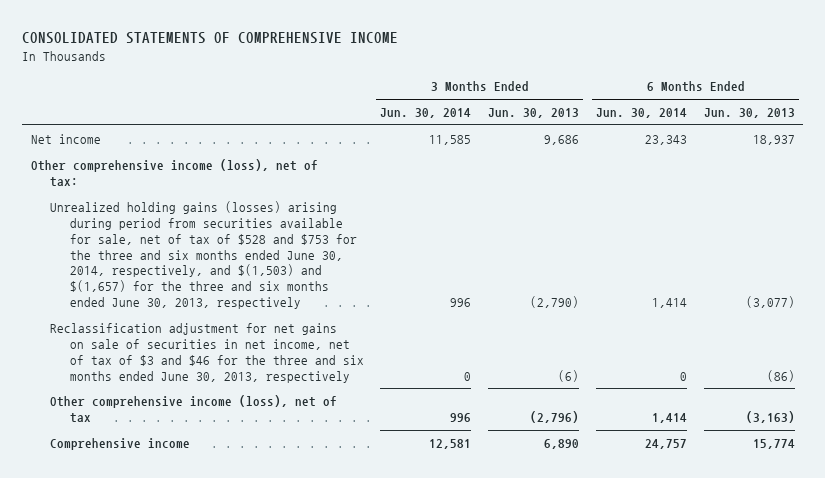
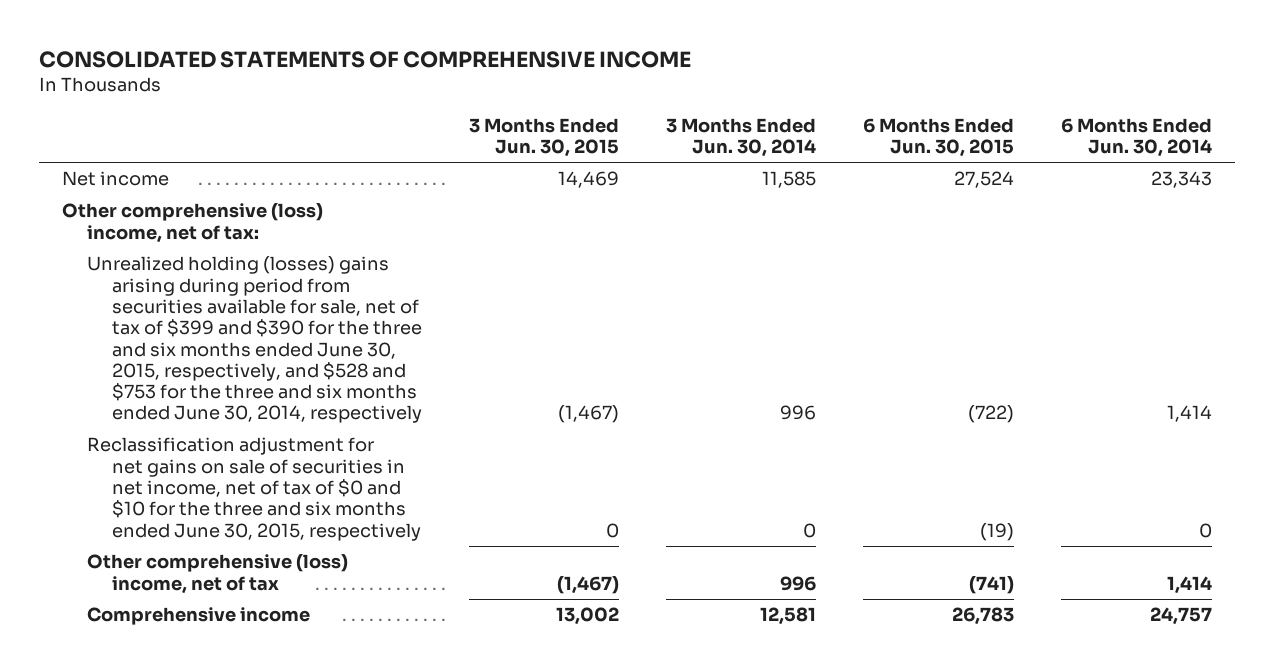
- | 3 Months Ended Jun. 30, 2014 | 3 Months Ended Jun. 30, 2013 | 6 Months Ended Jun. 30, 2014 | 6 Months Ended Jun. 30, 2013
+ | 3 Months Ended Jun. 30, 2015 | 3 Months Ended Jun. 30, 2014 | 6 Months Ended Jun. 30, 2015 | 6 Months Ended Jun. 30, 2014
- Other comprehensive income (loss), net of tax:
- Unrealized holding gains (losses) arising during period from securities available for sale, net of tax of $528 and $753 for the three and six months ended June 30, 2014, respectively, and $(1,503) and $(1,657) for the three and six months ended June 30, 2013, respectively | 996 | (2,790) | 1,414 | (3,077)
- Reclassification adjustment for net gains on sale of securities in net income, net of tax of $3 and $46 for the three and six months ended June 30, 2013, respectively | 0 | (6) | 0 | (86)
- Other comprehensive income (loss), net of tax | 996 | (2,796) | 1,414 | (3,163)
+ Other comprehensive (loss) income, net of tax:
+ Unrealized holding (losses) gains arising during period from securities available for sale, net of tax of $399 and $390 for the three and six months ended June 30, 2015, respectively, and $528 and $753 for the three and six months ended June 30, 2014, respectively | (1,467) | 996 | (722) | 1,414
+ Reclassification adjustment for net gains on sale of securities in net income, net of tax of $0 and $10 for the three and six months ended June 30, 2015, respectively | 0 | 0 | (19) | 0
+ Other comprehensive (loss) income, net of tax | (1,467) | 996 | (741) | 1,414

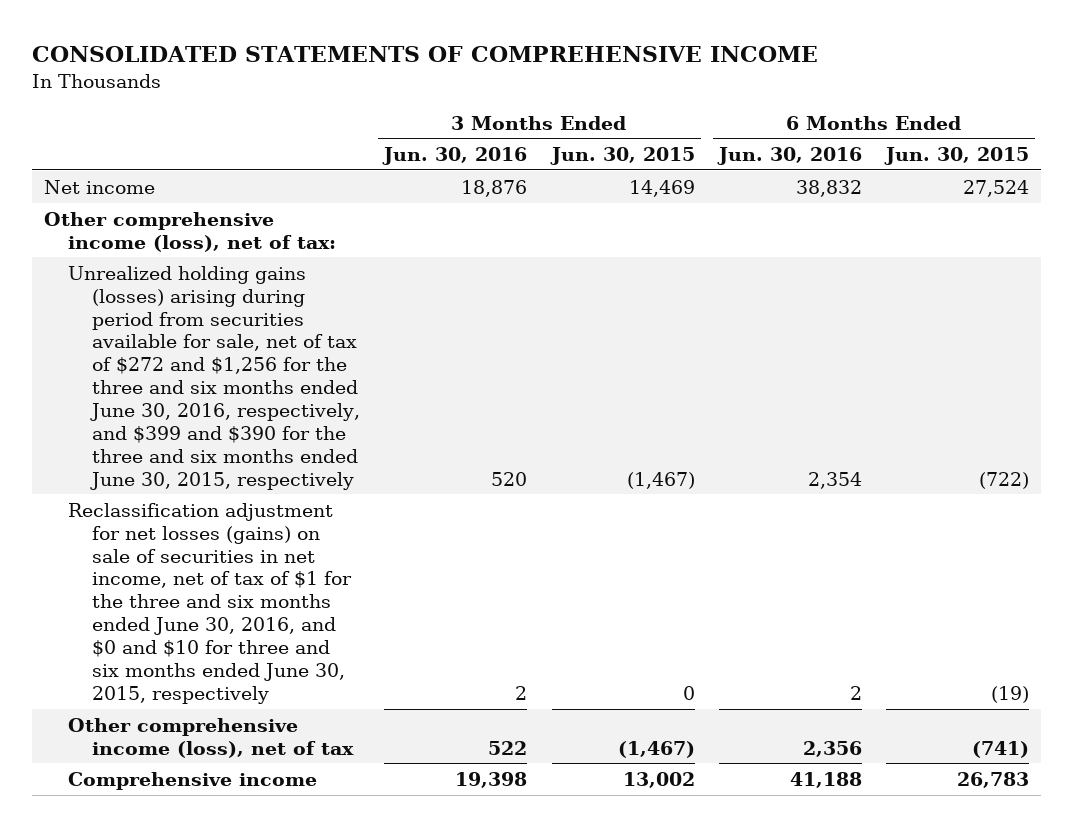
- | 3 Months Ended Jun. 30, 2015 | 3 Months Ended Jun. 30, 2014 | 6 Months Ended Jun. 30, 2015 | 6 Months Ended Jun. 30, 2014
+ | 3 Months Ended Jun. 30, 2016 | 3 Months Ended Jun. 30, 2015 | 6 Months Ended Jun. 30, 2016 | 6 Months Ended Jun. 30, 2015
- Other comprehensive (loss) income, net of tax:
- Unrealized holding (losses) gains arising during period from securities available for sale, net of tax of $399 and $390 for the three and six months ended June 30, 2015, respectively, and $528 and $753 for the three and six months ended June 30, 2014, respectively | (1,467) | 996 | (722) | 1,414
- Reclassification adjustment for net gains on sale of securities in net income, net of tax of $0 and $10 for the three and six months ended June 30, 2015, respectively | 0 | 0 | (19) | 0
- Other comprehensive (loss) income, net of tax | (1,467) | 996 | (741) | 1,414
+ Other comprehensive income (loss), net of tax:
+ Unrealized holding gains (losses) arising during period from securities available for sale, net of tax of $272 and $1,256 for the three and six months ended June 30, 2016, respectively, and $399 and $390 for the three and six months ended June 30, 2015, respectively | 520 | (1,467) | 2,354 | (722)
+ Reclassification adjustment for net losses (gains) on sale of securities in net income, net of tax of $1 for the three and six months ended June 30, 2016, and $0 and $10 for three and six months ended June 30, 2015, respectively | 2 | 0 | 2 | (19)
+ Other comprehensive income (loss), net of tax | 522 | (1,467) | 2,356 | (741)

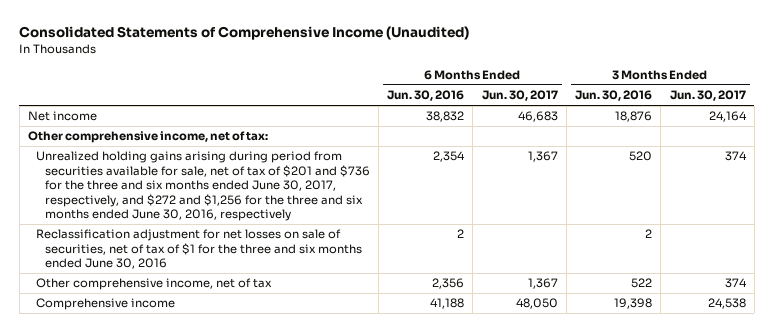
- CONSOLIDATED STATEMENTS OF COMPREHENSIVE INCOME
+ Consolidated Statements of Comprehensive Income (Unaudited)
- | 3 Months Ended Jun. 30, 2016 | 3 Months Ended Jun. 30, 2015 | 6 Months Ended Jun. 30, 2016 | 6 Months Ended Jun. 30, 2015
+ | 6 Months Ended Jun. 30, 2016 | 6 Months Ended Jun. 30, 2017 | 3 Months Ended Jun. 30, 2016 | 3 Months Ended Jun. 30, 2017
- Other comprehensive income (loss), net of tax:
- Unrealized holding gains (losses) arising during period from securities available for sale, net of tax of $272 and $1,256 for the three and six months ended June 30, 2016, respectively, and $399 and $390 for the three and six months ended June 30, 2015, respectively | 520 | (1,467) | 2,354 | (722)
- Reclassification adjustment for net losses (gains) on sale of securities in net income, net of tax of $1 for the three and six months ended June 30, 2016, and $0 and $10 for three and six months ended June 30, 2015, respectively | 2 | 0 | 2 | (19)
- Other comprehensive income (loss), net of tax | 522 | (1,467) | 2,356 | (741)
+ Other comprehensive income, net of tax:
+ Unrealized holding gains arising during period from securities available for sale, net of tax of $201 and $736 for the three and six months ended June 30, 2017, respectively, and $272 and $1,256 for the three and six months ended June 30, 2016, respectively | 2,354 | 1,367 | 520 | 374
+ Reclassification adjustment for net losses on sale of securities, net of tax of $1 for the three and six months ended June 30, 2016 | 2 | | 2 |
+ Other comprehensive income, net of tax | 2,356 | 1,367 | 522 | 374

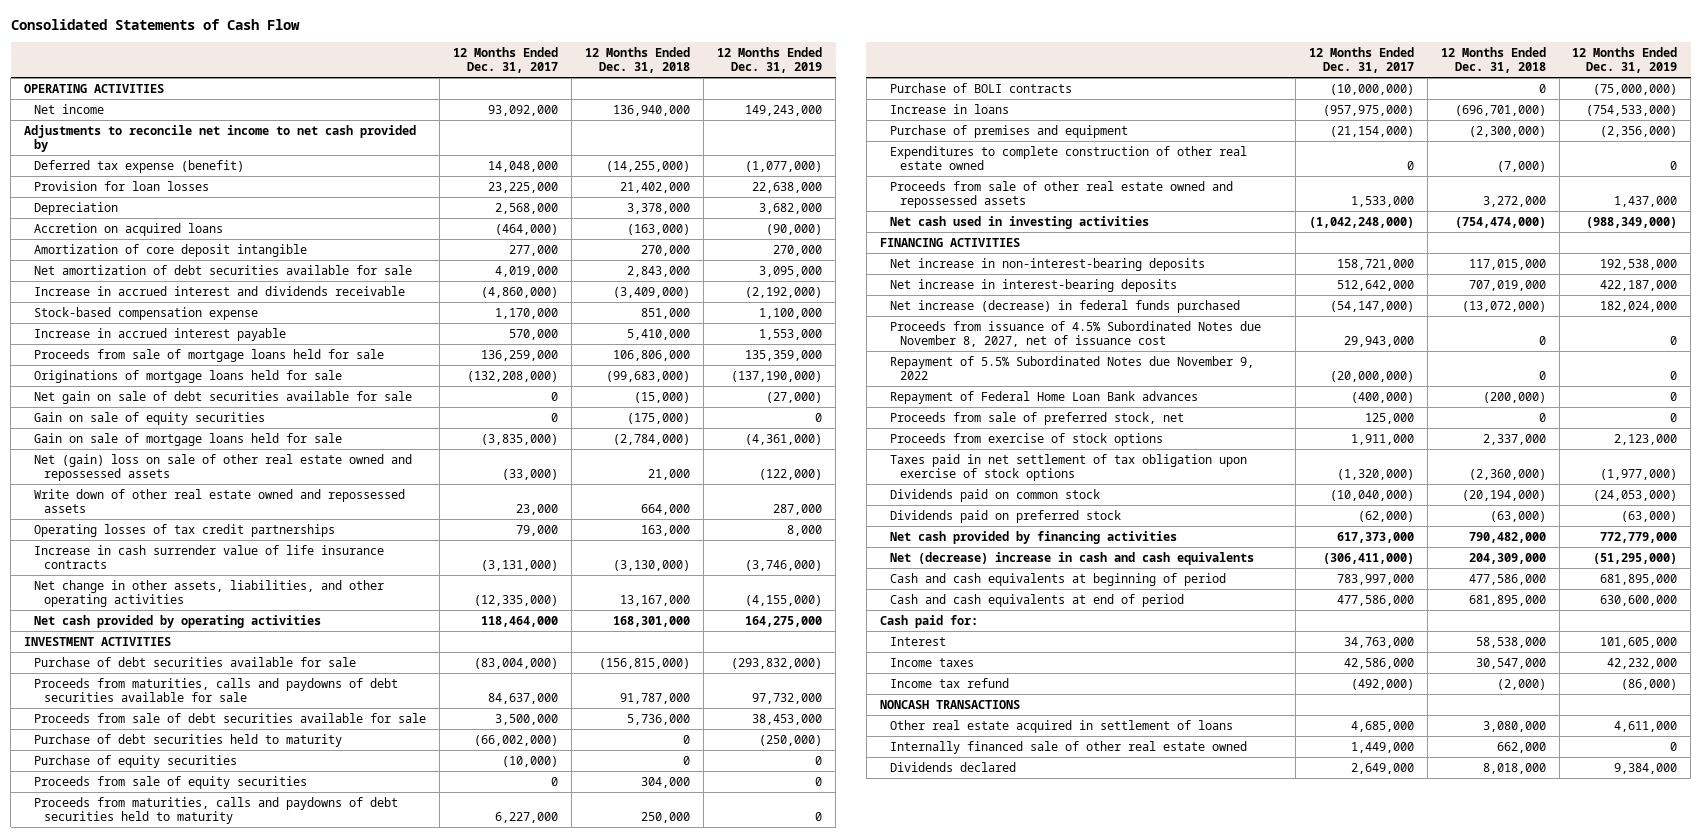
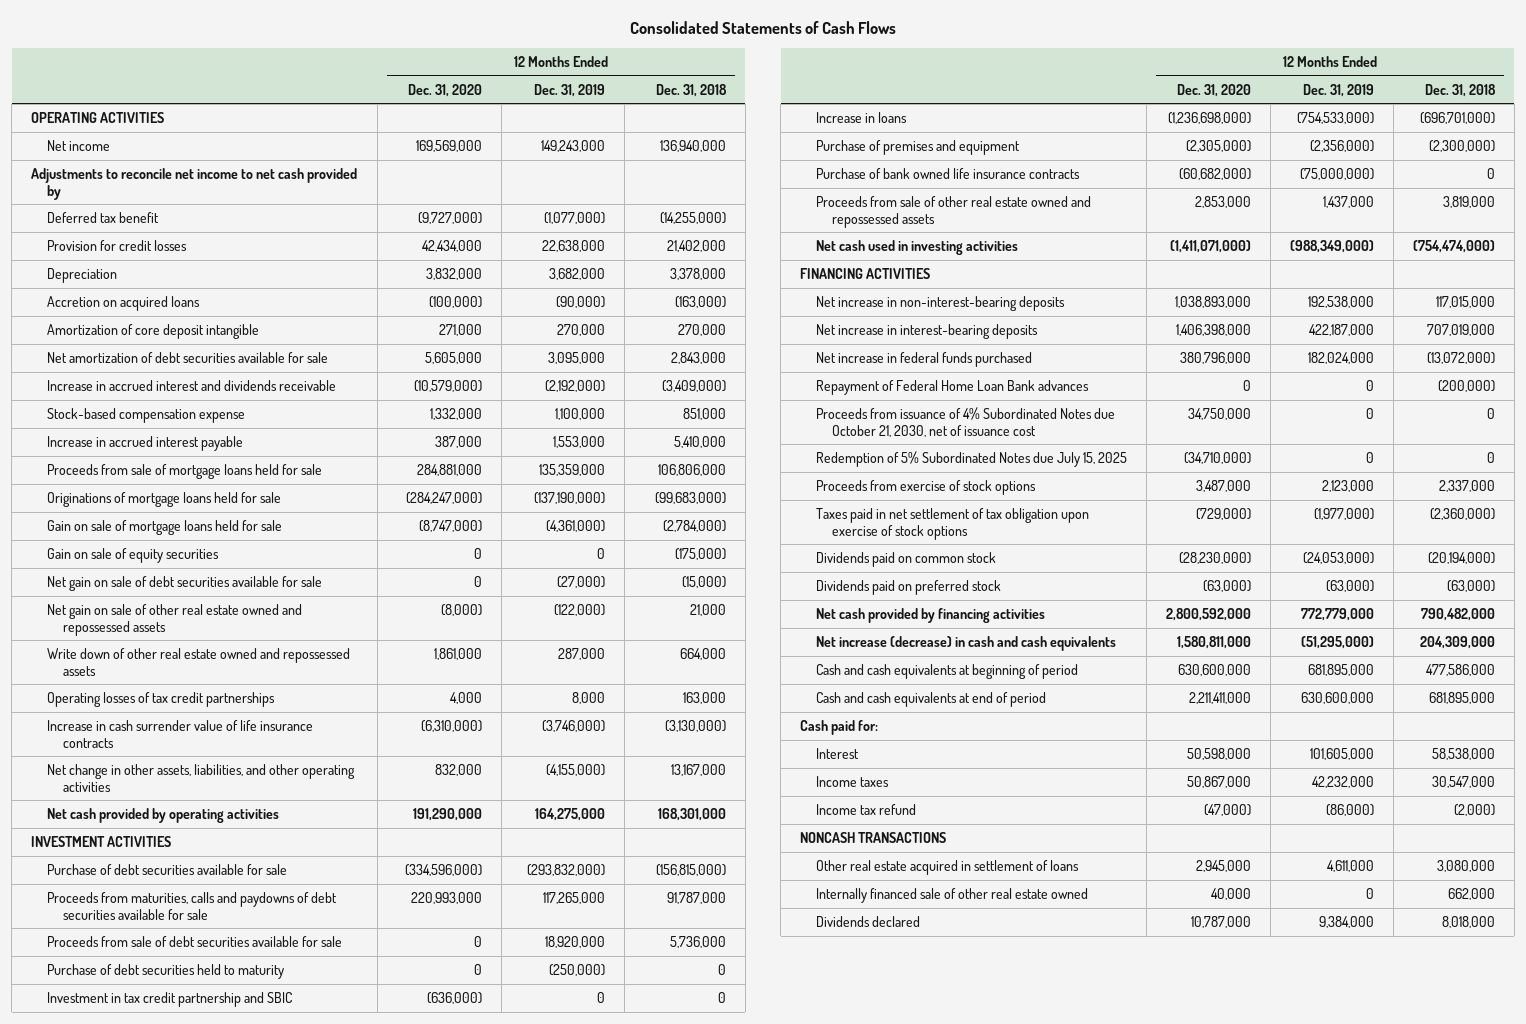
- Consolidated Statements of Cash Flow
+ Consolidated Statements of Cash Flows
- | 12 Months Ended Dec. 31, 2017 | 12 Months Ended Dec. 31, 2018 | 12 Months Ended Dec. 31, 2019
+ | 12 Months Ended Dec. 31, 2020 | 12 Months Ended Dec. 31, 2019 | 12 Months Ended Dec. 31, 2018
- Deferred tax expense (benefit) | 14,048,000 | (14,255,000) | (1,077,000)
- Provision for loan losses | 23,225,000 | 21,402,000 | 22,638,000
+ Deferred tax benefit | (9,727,000) | (1,077,000) | (14,255,000)
+ Provision for credit losses | 42,434,000 | 22,638,000 | 21,402,000
- Net (gain) loss on sale of other real estate owned and repossessed assets | (33,000) | 21,000 | (122,000)
moved down: Gain on sale of equity securities | 0 | 0 | (175,000)
moved down: Net gain on sale of debt securities available for sale | 0 | (27,000) | (15,000)
+ Net gain on sale of other real estate owned and repossessed assets | (8,000) | (122,000) | 21,000
- Proceeds from maturities, calls and paydowns of debt securities available for sale | 84,637,000 | 91,787,000 | 97,732,000
- Proceeds from sale of debt securities available for sale | 3,500,000 | 5,736,000 | 38,453,000
+ Proceeds from maturities, calls and paydowns of debt securities available for sale | 220,993,000 | 117,265,000 | 91,787,000
+ Proceeds from sale of debt securities available for sale | 0 | 18,920,000 | 5,736,000
- Purchase of equity securities | (10,000) | 0 | 0
- Proceeds from sale of equity securities | 0 | 304,000 | 0
- Proceeds from maturities, calls and paydowns of debt securities held to maturity | 6,227,000 | 250,000 | 0
- Purchase of BOLI contracts | (10,000,000) | 0 | (75,000,000)
+ Investment in tax credit partnership and SBIC | (636,000) | 0 | 0
- Expenditures to complete construction of other real estate owned | 0 | (7,000) | 0
- Proceeds from sale of other real estate owned and repossessed assets | 1,533,000 | 3,272,000 | 1,437,000
+ Purchase of bank owned life insurance contracts | (60,682,000) | (75,000,000) | 0
+ Proceeds from sale of other real estate owned and repossessed assets | 2,853,000 | 1,437,000 | 3,819,000
- Net increase (decrease) in federal funds purchased | (54,147,000) | (13,072,000) | 182,024,000
- Proceeds from issuance of 4.5% Subordinated Notes due November 8, 2027, net of issuance cost | 29,943,000 | 0 | 0
- Repayment of 5.5% Subordinated Notes due November 9, 2022 | (20,000,000) | 0 | 0
+ Net increase in federal funds purchased | 380,796,000 | 182,024,000 | (13,072,000)
- Proceeds from sale of preferred stock, net | 125,000 | 0 | 0
+ Proceeds from issuance of 4% Subordinated Notes due October 21, 2030, net of issuance cost | 34,750,000 | 0 | 0
+ Redemption of 5% Subordinated Notes due July 15, 2025 | (34,710,000) | 0 | 0
- Net (decrease) increase in cash and cash equivalents | (306,411,000) | 204,309,000 | (51,295,000)
+ Net increase (decrease) in cash and cash equivalents | 1,580,811,000 | (51,295,000) | 204,309,000

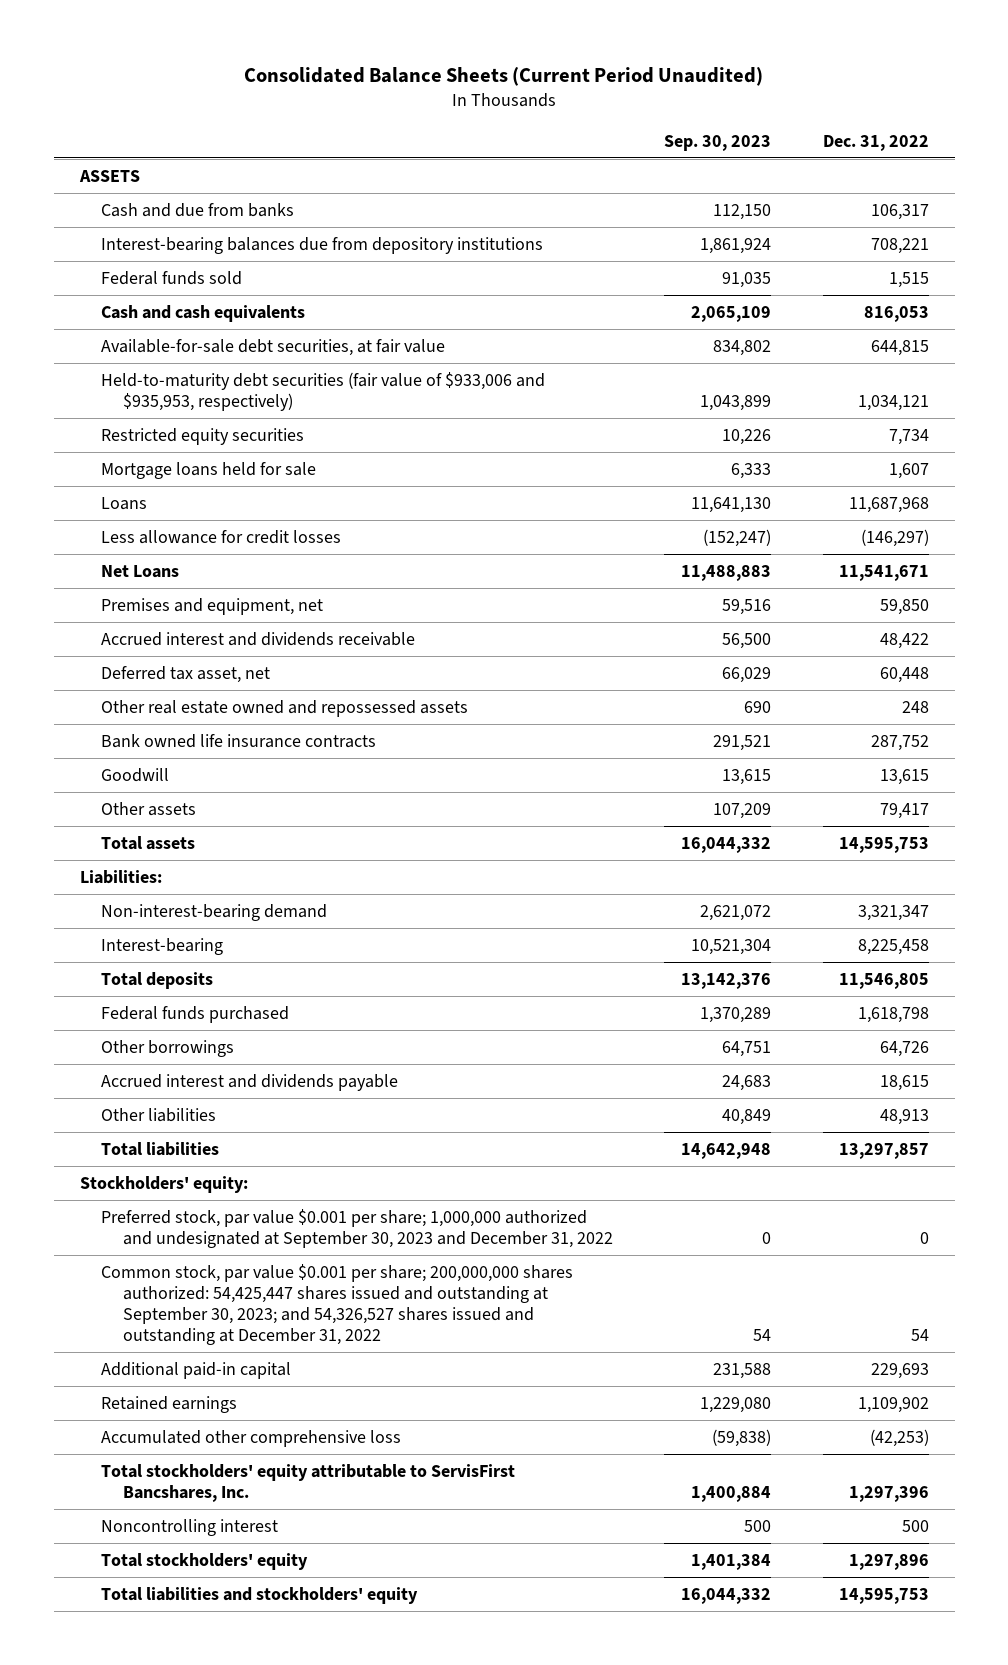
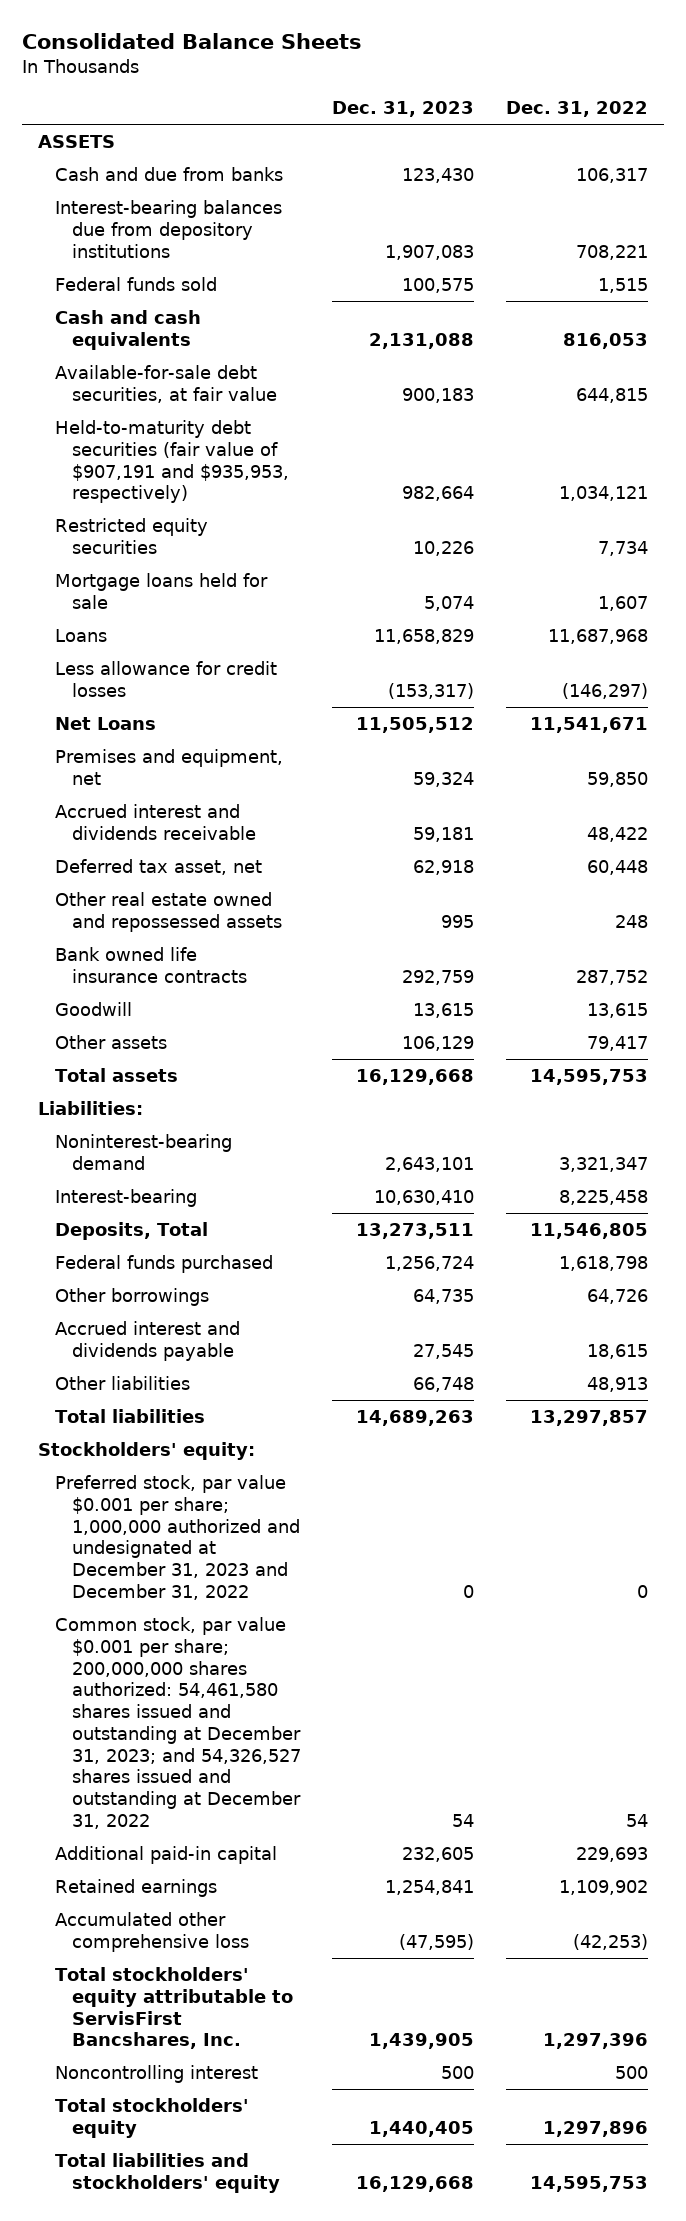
- Consolidated Balance Sheets (Current Period Unaudited)
+ Consolidated Balance Sheets
- | Sep. 30, 2023 | Dec. 31, 2022
+ | Dec. 31, 2023 | Dec. 31, 2022
- Held-to-maturity debt securities (fair value of $933,006 and $935,953, respectively) | 1,043,899 | 1,034,121
+ Held-to-maturity debt securities (fair value of $907,191 and $935,953, respectively) | 982,664 | 1,034,121
- Non-interest-bearing demand | 2,621,072 | 3,321,347
+ Noninterest-bearing demand | 2,643,101 | 3,321,347
- Total deposits | 13,142,376 | 11,546,805
+ Deposits, Total | 13,273,511 | 11,546,805
- Preferred stock, par value $0.001 per share; 1,000,000 authorized and undesignated at September 30, 2023 and December 31, 2022 | 0 | 0
- Common stock, par value $0.001 per share; 200,000,000 shares authorized: 54,425,447 shares issued and outstanding at September 30, 2023; and 54,326,527 shares issued and outstanding at December 31, 2022 | 54 | 54
+ Preferred stock, par value $0.001 per share; 1,000,000 authorized and undesignated at December 31, 2023 and December 31, 2022 | 0 | 0
+ Common stock, par value $0.001 per share; 200,000,000 shares authorized: 54,461,580 shares issued and outstanding at December 31, 2023; and 54,326,527 shares issued and outstanding at December 31, 2022 | 54 | 54

